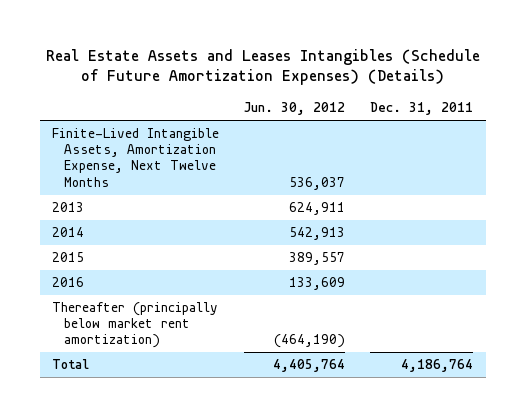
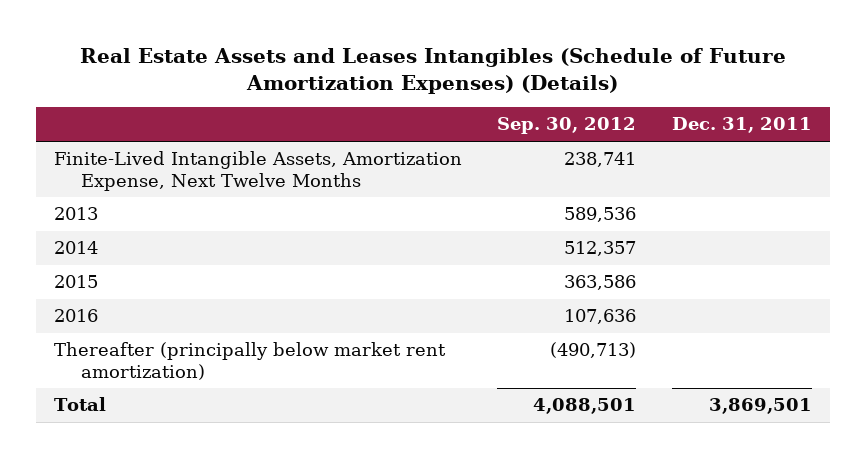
- | Jun. 30, 2012 | Dec. 31, 2011
+ | Sep. 30, 2012 | Dec. 31, 2011
- Total | 4,405,764 | 4,186,764
+ Total | 4,088,501 | 3,869,501

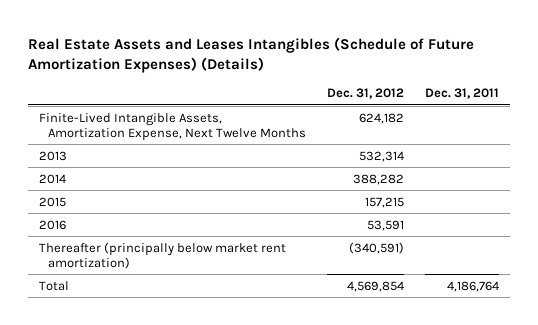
- | Sep. 30, 2012 | Dec. 31, 2011
+ | Dec. 31, 2012 | Dec. 31, 2011
- Total | 4,088,501 | 3,869,501
+ Total | 4,569,854 | 4,186,764

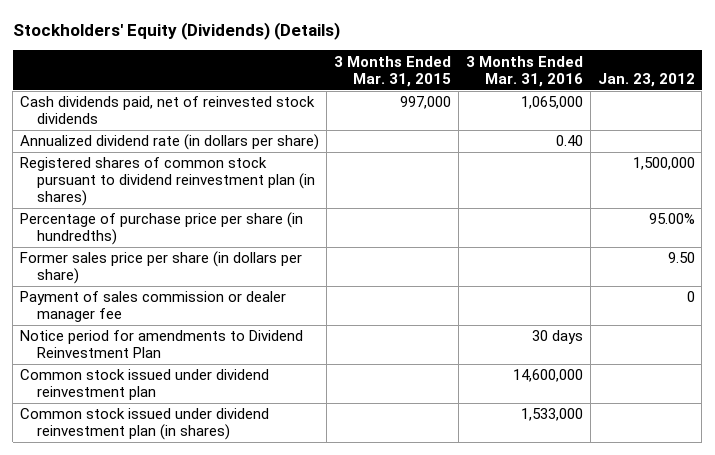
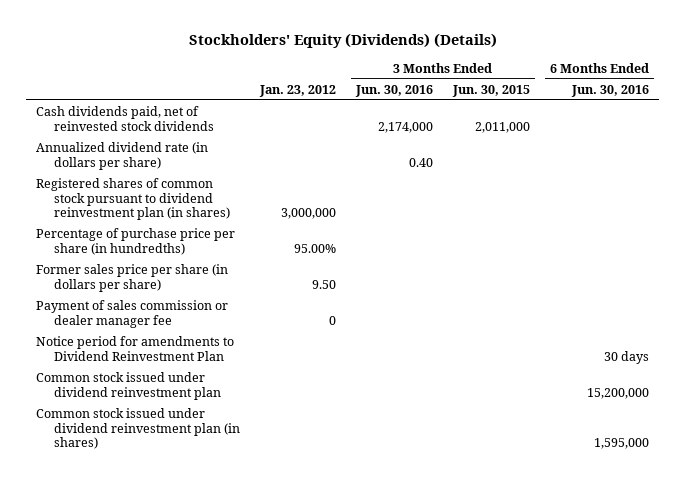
- | 3 Months Ended Mar. 31, 2015 | 3 Months Ended Mar. 31, 2016 | Jan. 23, 2012
+ | Jan. 23, 2012 | 3 Months Ended Jun. 30, 2016 | 3 Months Ended Jun. 30, 2015 | 6 Months Ended Jun. 30, 2016
- Registered shares of common stock pursuant to dividend reinvestment plan (in shares) | | | 1,500,000
+ Registered shares of common stock pursuant to dividend reinvestment plan (in shares) | 3,000,000 | | |

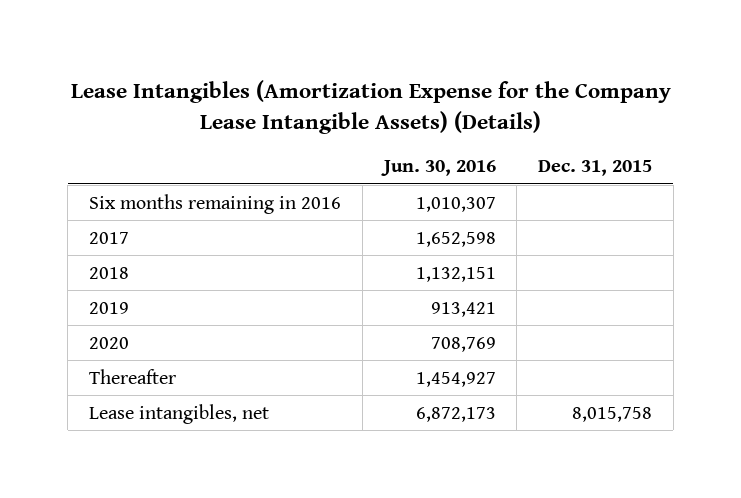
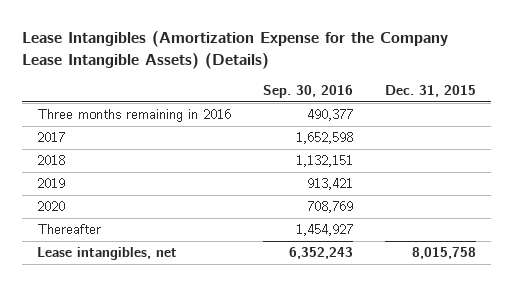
- | Jun. 30, 2016 | Dec. 31, 2015
+ | Sep. 30, 2016 | Dec. 31, 2015
- Six months remaining in 2016 | 1,010,307 |
+ Three months remaining in 2016 | 490,377 |

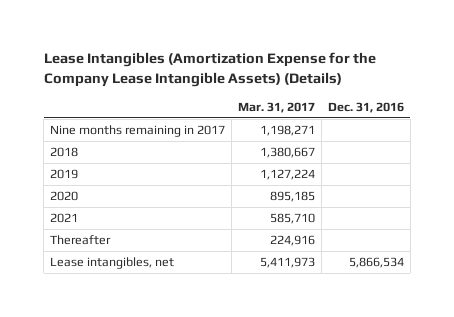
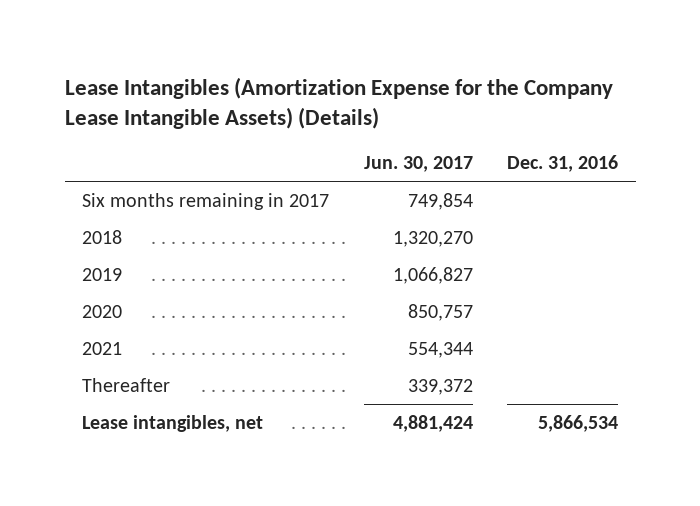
- | Mar. 31, 2017 | Dec. 31, 2016
+ | Jun. 30, 2017 | Dec. 31, 2016
- Nine months remaining in 2017 | 1,198,271 |
+ Six months remaining in 2017 | 749,854 |

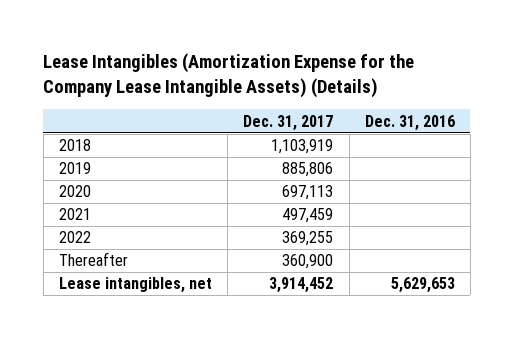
- | Jun. 30, 2017 | Dec. 31, 2016
+ | Dec. 31, 2017 | Dec. 31, 2016
- Six months remaining in 2017 | 749,854 |
+ 2022 | 369,255 |
- Lease intangibles, net | 4,881,424 | 5,866,534
+ Lease intangibles, net | 3,914,452 | 5,629,653

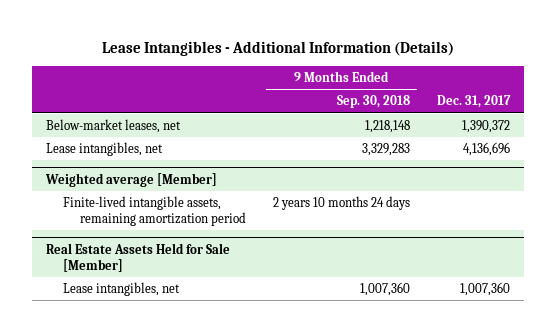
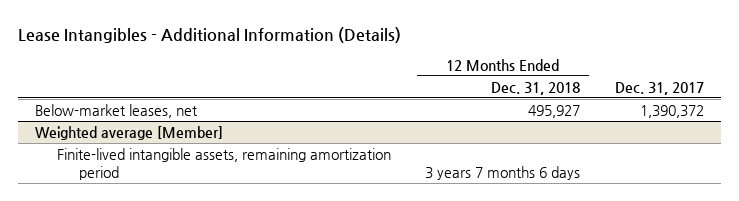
- | 9 Months Ended Sep. 30, 2018 | Dec. 31, 2017
+ | 12 Months Ended Dec. 31, 2018 | Dec. 31, 2017
- Lease intangibles, net | 3,329,283 | 4,136,696
- Real Estate Assets Held for Sale [Member]
- Lease intangibles, net | 1,007,360 | 1,007,360

